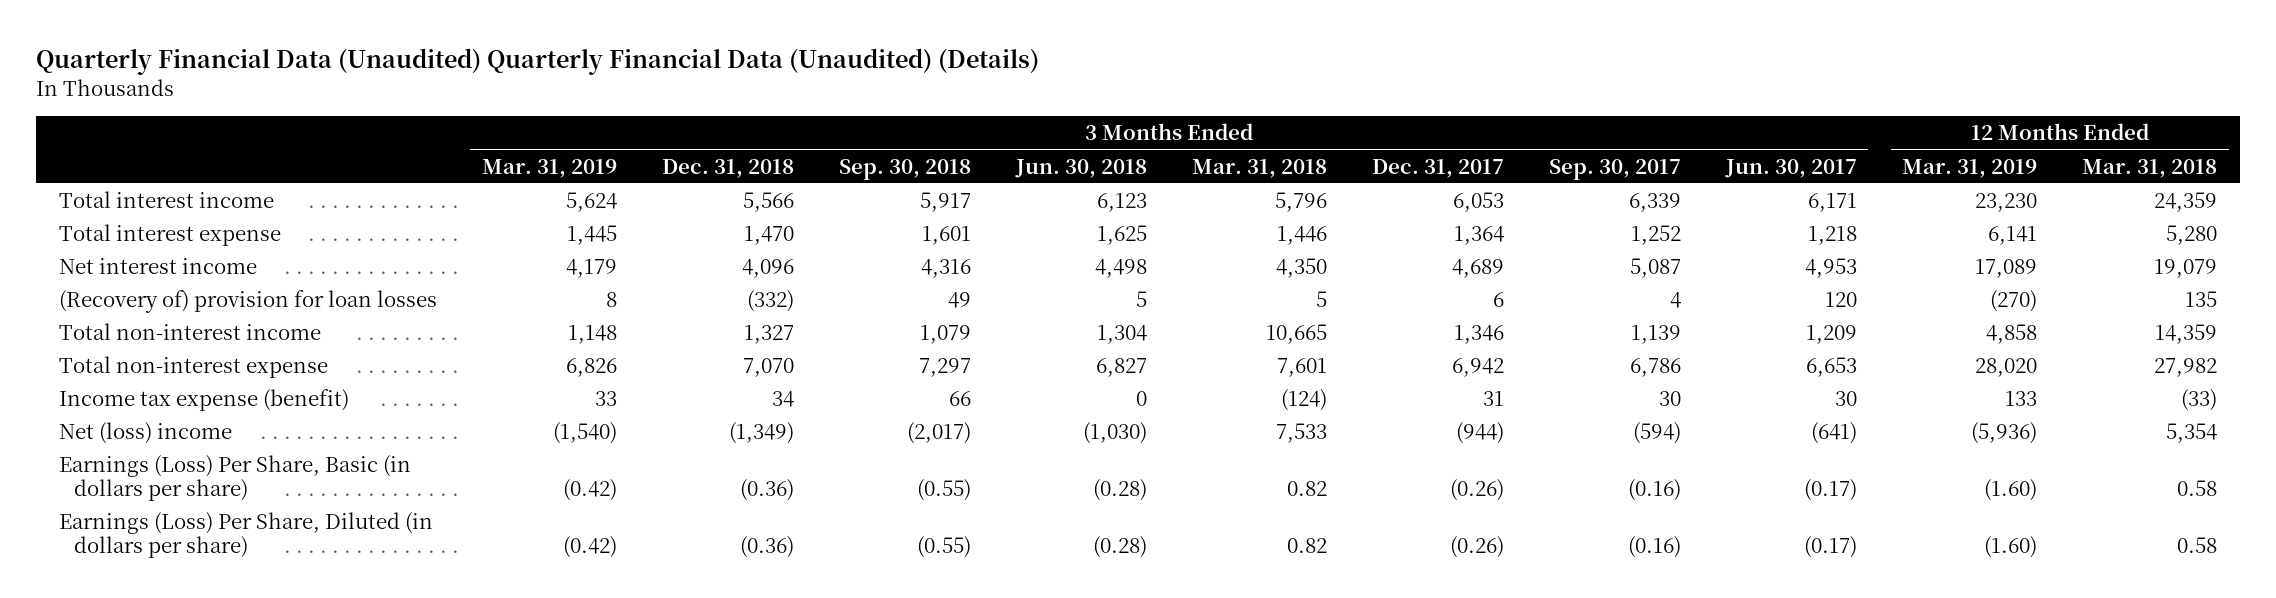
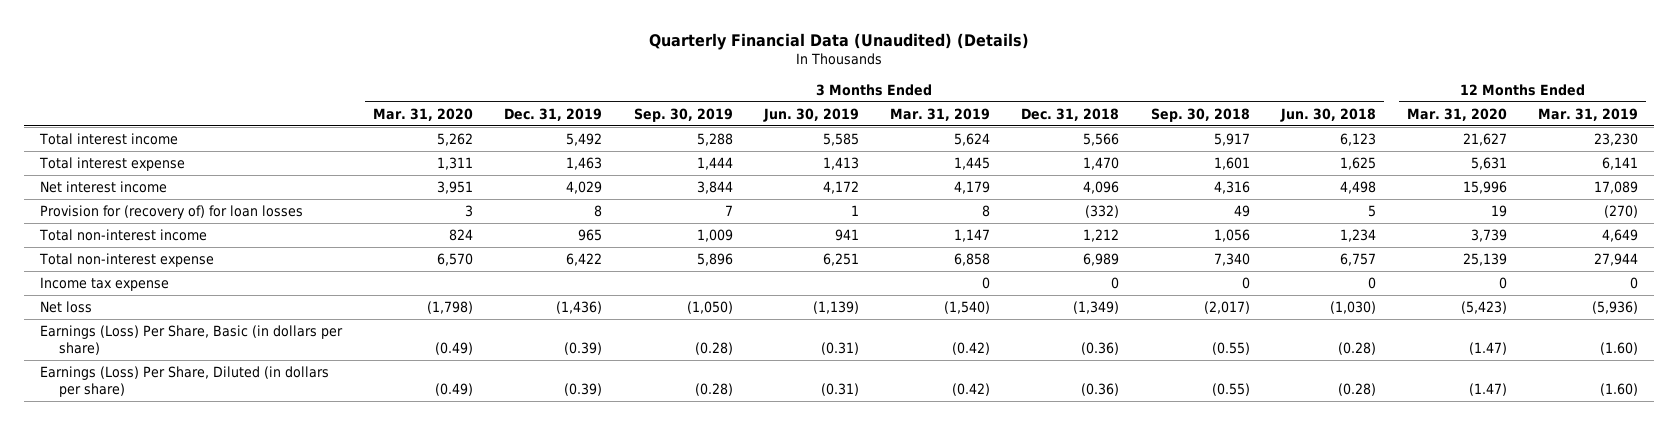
- Quarterly Financial Data (Unaudited) Quarterly Financial Data (Unaudited) (Details)
+ Quarterly Financial Data (Unaudited) (Details)
- | 3 Months Ended Mar. 31, 2019 | 3 Months Ended Dec. 31, 2018 | 3 Months Ended Sep. 30, 2018 | 3 Months Ended Jun. 30, 2018 | 3 Months Ended Mar. 31, 2018 | 3 Months Ended Dec. 31, 2017 | 3 Months Ended Sep. 30, 2017 | 3 Months Ended Jun. 30, 2017 | 12 Months Ended Mar. 31, 2019 | 12 Months Ended Mar. 31, 2018
+ | 3 Months Ended Mar. 31, 2020 | 3 Months Ended Dec. 31, 2019 | 3 Months Ended Sep. 30, 2019 | 3 Months Ended Jun. 30, 2019 | 3 Months Ended Mar. 31, 2019 | 3 Months Ended Dec. 31, 2018 | 3 Months Ended Sep. 30, 2018 | 3 Months Ended Jun. 30, 2018 | 12 Months Ended Mar. 31, 2020 | 12 Months Ended Mar. 31, 2019
- (Recovery of) provision for loan losses | 8 | (332) | 49 | 5 | 5 | 6 | 4 | 120 | (270) | 135
- Total non-interest income | 1,148 | 1,327 | 1,079 | 1,304 | 10,665 | 1,346 | 1,139 | 1,209 | 4,858 | 14,359
- Total non-interest expense | 6,826 | 7,070 | 7,297 | 6,827 | 7,601 | 6,942 | 6,786 | 6,653 | 28,020 | 27,982
- Income tax expense (benefit) | 33 | 34 | 66 | 0 | (124) | 31 | 30 | 30 | 133 | (33)
- Net (loss) income | (1,540) | (1,349) | (2,017) | (1,030) | 7,533 | (944) | (594) | (641) | (5,936) | 5,354
+ Provision for (recovery of) for loan losses | 3 | 8 | 7 | 1 | 8 | (332) | 49 | 5 | 19 | (270)
+ Total non-interest income | 824 | 965 | 1,009 | 941 | 1,147 | 1,212 | 1,056 | 1,234 | 3,739 | 4,649
+ Total non-interest expense | 6,570 | 6,422 | 5,896 | 6,251 | 6,858 | 6,989 | 7,340 | 6,757 | 25,139 | 27,944
+ Income tax expense | | | | | 0 | 0 | 0 | 0 | 0 | 0
+ Net loss | (1,798) | (1,436) | (1,050) | (1,139) | (1,540) | (1,349) | (2,017) | (1,030) | (5,423) | (5,936)

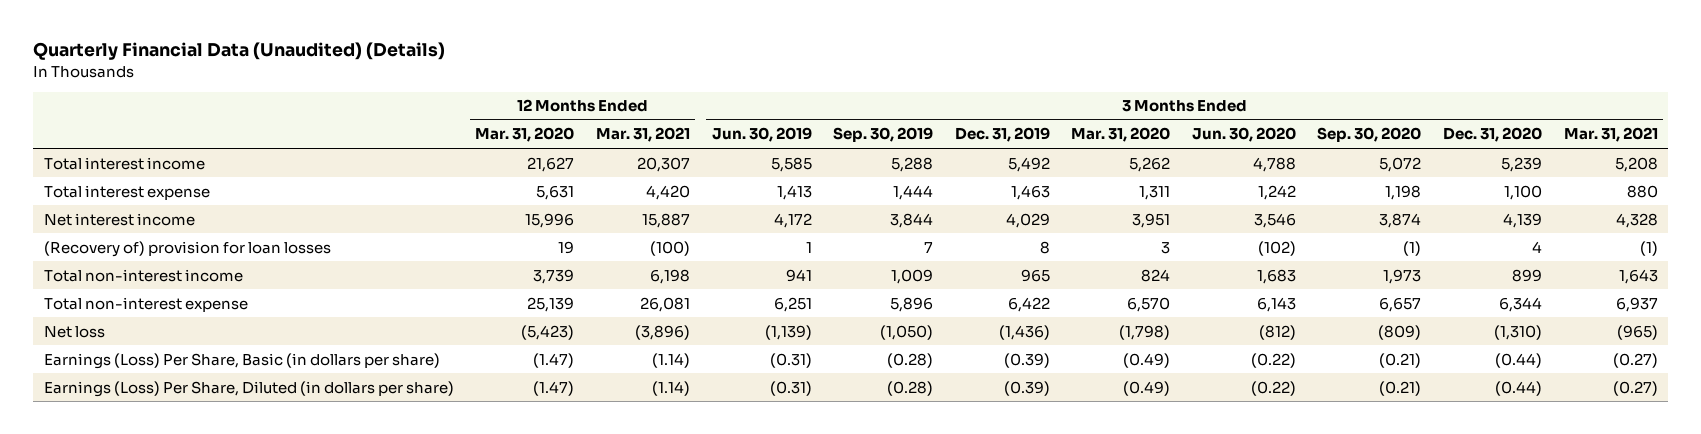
- | 3 Months Ended Mar. 31, 2020 | 3 Months Ended Dec. 31, 2019 | 3 Months Ended Sep. 30, 2019 | 3 Months Ended Jun. 30, 2019 | 3 Months Ended Mar. 31, 2019 | 3 Months Ended Dec. 31, 2018 | 3 Months Ended Sep. 30, 2018 | 3 Months Ended Jun. 30, 2018 | 12 Months Ended Mar. 31, 2020 | 12 Months Ended Mar. 31, 2019
+ | 12 Months Ended Mar. 31, 2020 | 12 Months Ended Mar. 31, 2021 | 3 Months Ended Jun. 30, 2019 | 3 Months Ended Sep. 30, 2019 | 3 Months Ended Dec. 31, 2019 | 3 Months Ended Mar. 31, 2020 | 3 Months Ended Jun. 30, 2020 | 3 Months Ended Sep. 30, 2020 | 3 Months Ended Dec. 31, 2020 | 3 Months Ended Mar. 31, 2021
- Provision for (recovery of) for loan losses | 3 | 8 | 7 | 1 | 8 | (332) | 49 | 5 | 19 | (270)
+ (Recovery of) provision for loan losses | 19 | (100) | 1 | 7 | 8 | 3 | (102) | (1) | 4 | (1)
- Income tax expense | | | | | 0 | 0 | 0 | 0 | 0 | 0

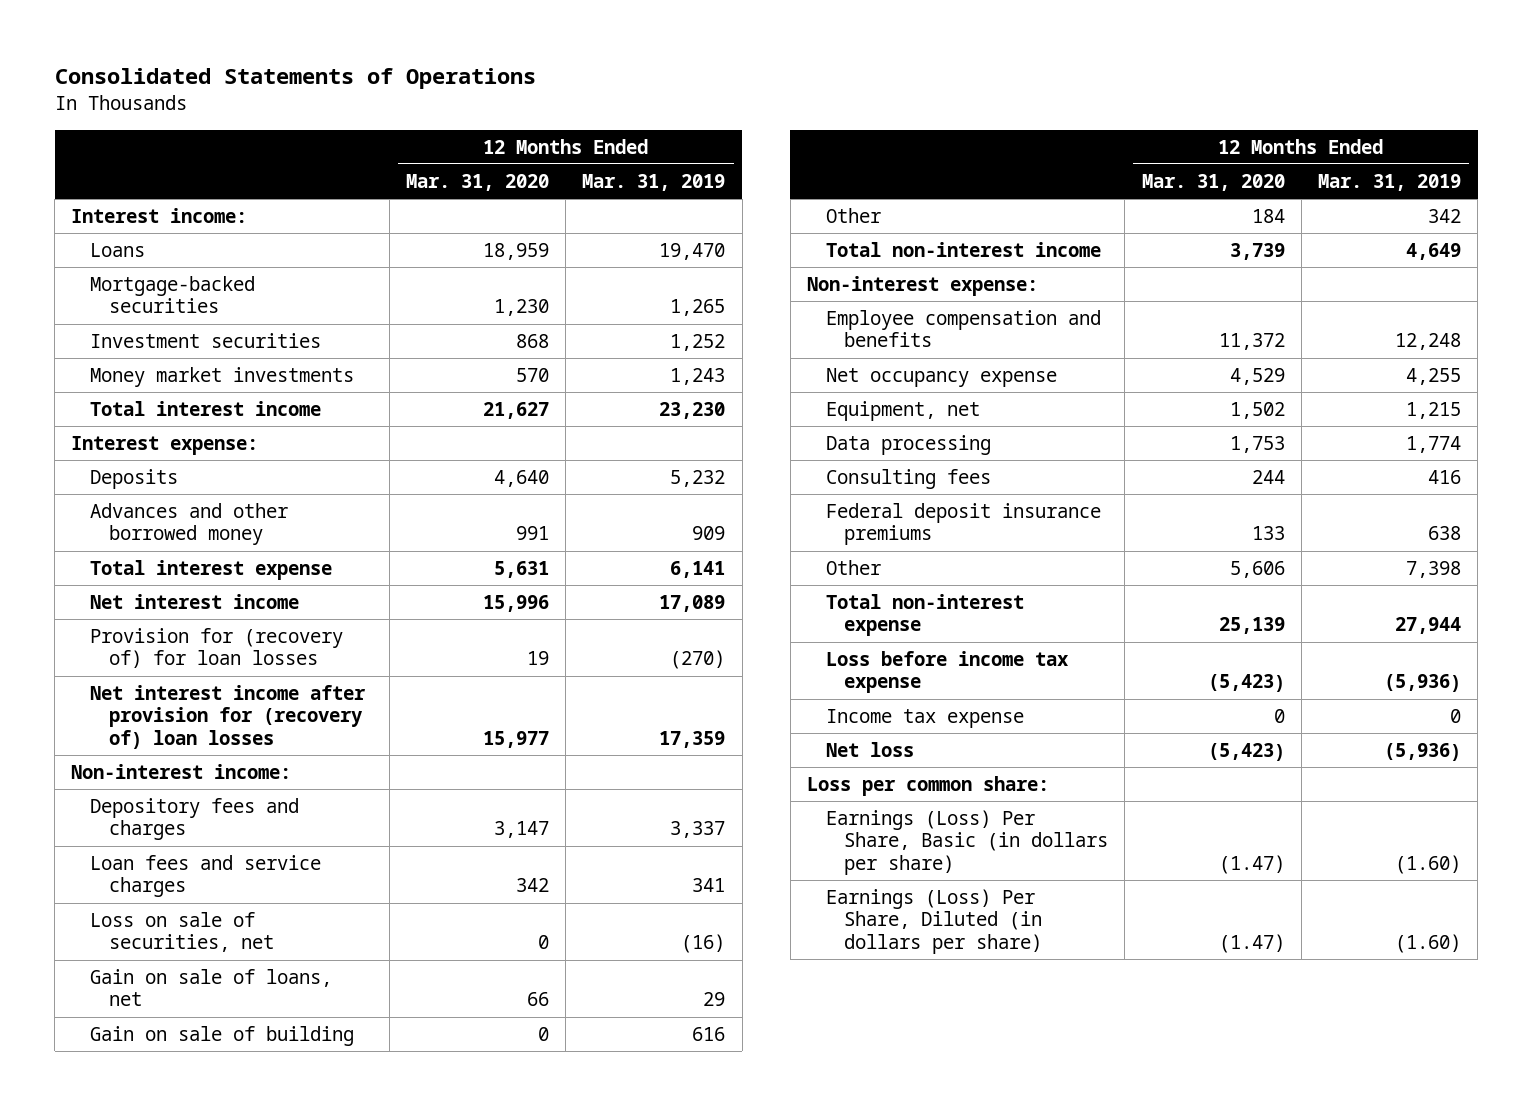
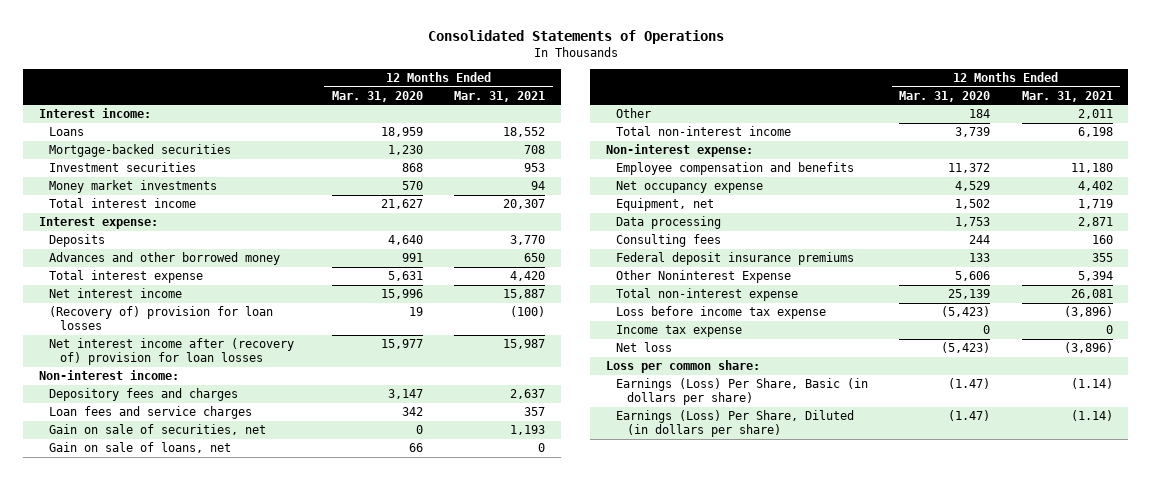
- | 12 Months Ended Mar. 31, 2020 | 12 Months Ended Mar. 31, 2019
+ | 12 Months Ended Mar. 31, 2020 | 12 Months Ended Mar. 31, 2021
- Provision for (recovery of) for loan losses | 19 | (270)
- Net interest income after provision for (recovery of) loan losses | 15,977 | 17,359
+ (Recovery of) provision for loan losses | 19 | (100)
+ Net interest income after (recovery of) provision for loan losses | 15,977 | 15,987
- Loss on sale of securities, net | 0 | (16)
+ Gain on sale of securities, net | 0 | 1,193
- Gain on sale of building | 0 | 616
- Other | 5,606 | 7,398
+ Other Noninterest Expense | 5,606 | 5,394

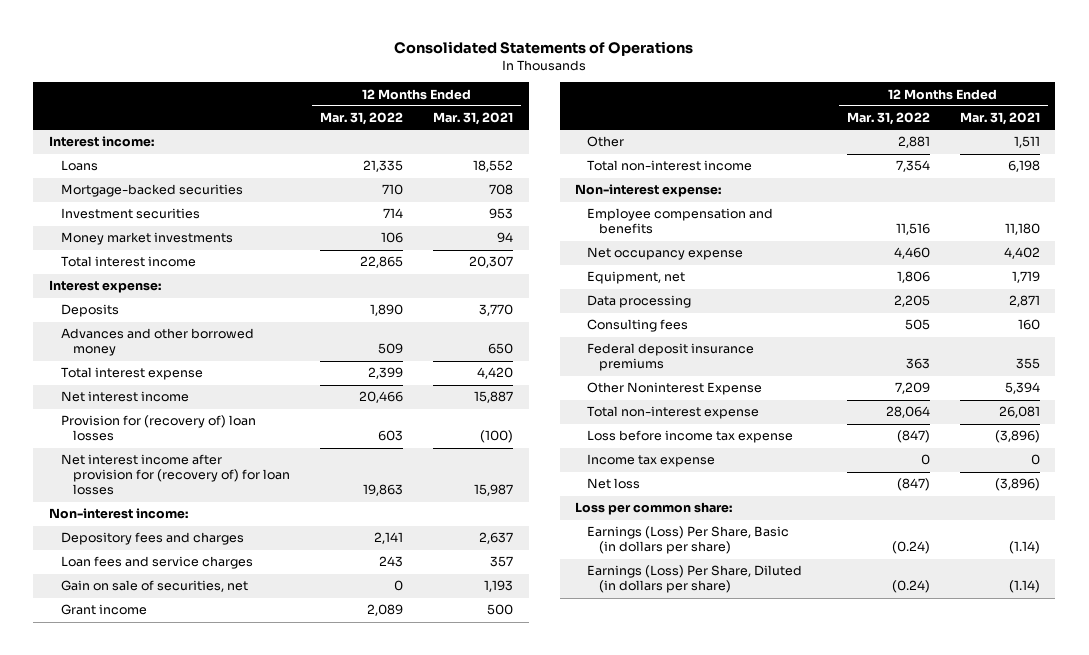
- | 12 Months Ended Mar. 31, 2020 | 12 Months Ended Mar. 31, 2021
+ | 12 Months Ended Mar. 31, 2022 | 12 Months Ended Mar. 31, 2021
- (Recovery of) provision for loan losses | 19 | (100)
- Net interest income after (recovery of) provision for loan losses | 15,977 | 15,987
+ Provision for (recovery of) loan losses | 603 | (100)
+ Net interest income after provision for (recovery of) for loan losses | 19,863 | 15,987
- Gain on sale of loans, net | 66 | 0
- Other | 184 | 2,011
+ Grant income | 2,089 | 500
+ Other | 2,881 | 1,511

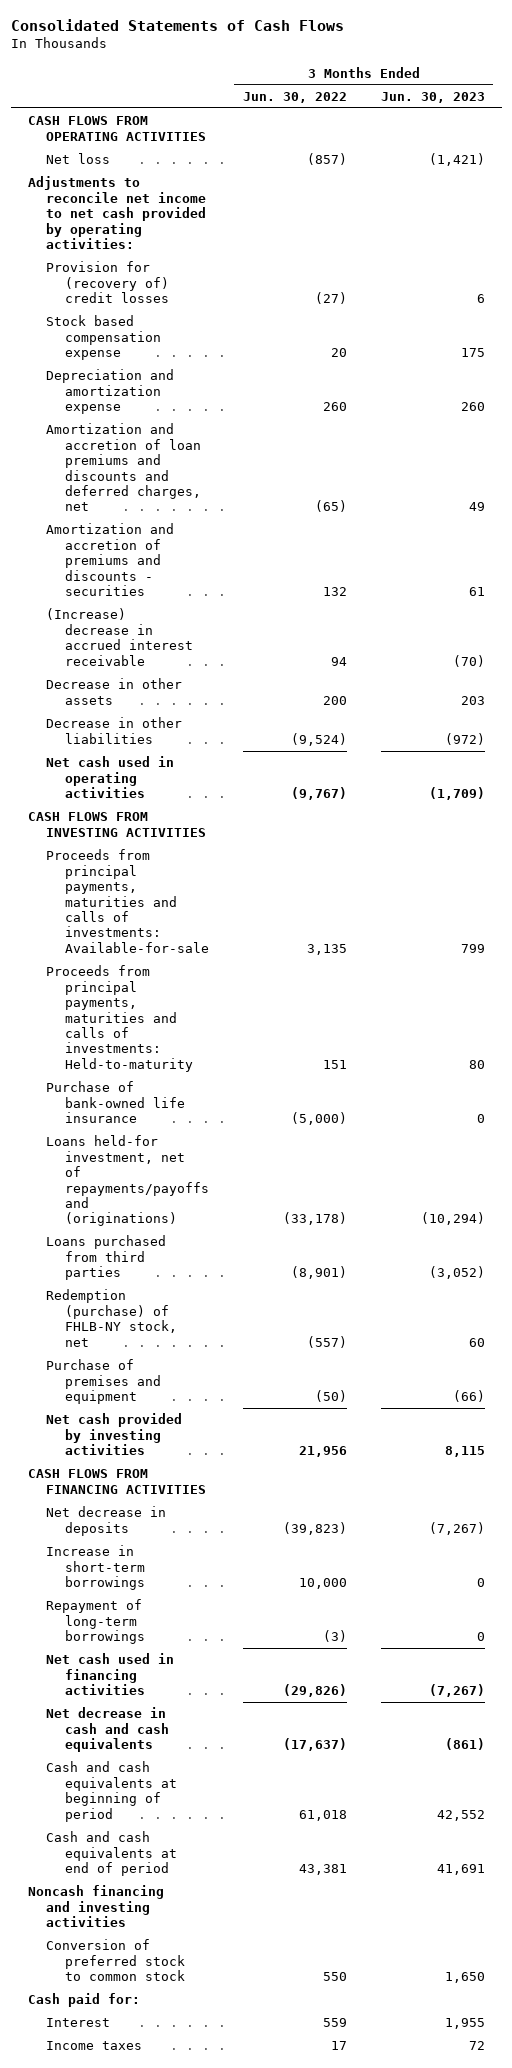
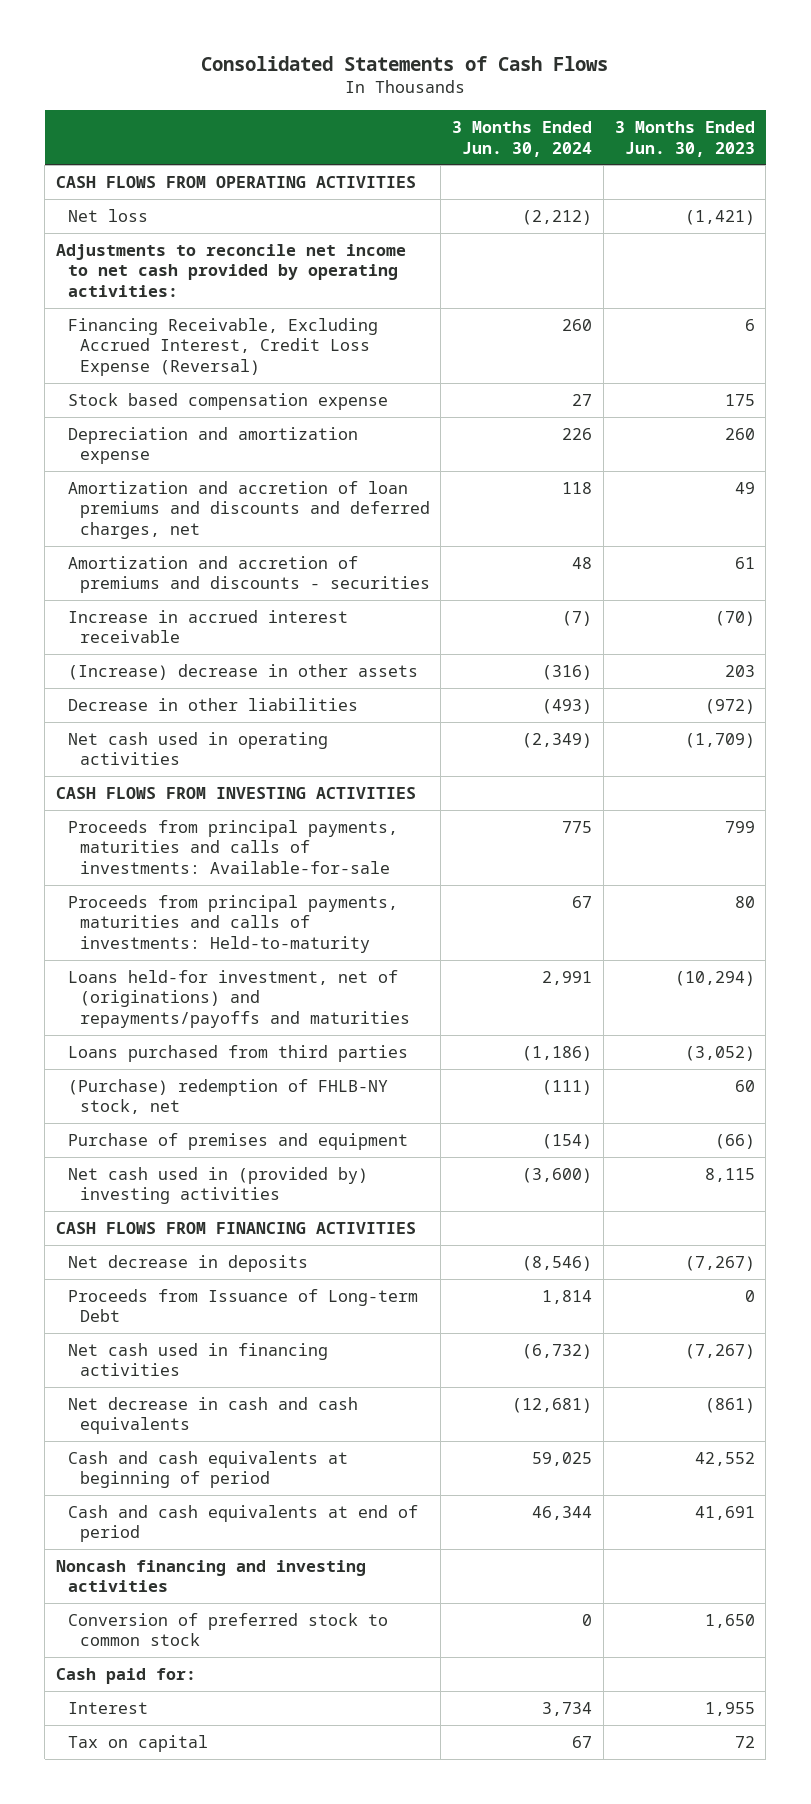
- | 3 Months Ended Jun. 30, 2022 | 3 Months Ended Jun. 30, 2023
+ | 3 Months Ended Jun. 30, 2024 | 3 Months Ended Jun. 30, 2023
- Provision for (recovery of) credit losses | (27) | 6
+ Financing Receivable, Excluding Accrued Interest, Credit Loss Expense (Reversal) | 260 | 6
- (Increase) decrease in accrued interest receivable | 94 | (70)
- Decrease in other assets | 200 | 203
+ Increase in accrued interest receivable | (7) | (70)
+ (Increase) decrease in other assets | (316) | 203
- Purchase of bank-owned life insurance | (5,000) | 0
- Loans held-for investment, net of repayments/payoffs and (originations) | (33,178) | (10,294)
+ Loans held-for investment, net of (originations) and repayments/payoffs and maturities | 2,991 | (10,294)
- Redemption (purchase) of FHLB-NY stock, net | (557) | 60
+ (Purchase) redemption of FHLB-NY stock, net | (111) | 60
- Net cash provided by investing activities | 21,956 | 8,115
+ Net cash used in (provided by) investing activities | (3,600) | 8,115
- Increase in short-term borrowings | 10,000 | 0
- Repayment of long-term borrowings | (3) | 0
+ Proceeds from Issuance of Long-term Debt | 1,814 | 0
- Income taxes | 17 | 72
+ Tax on capital | 67 | 72

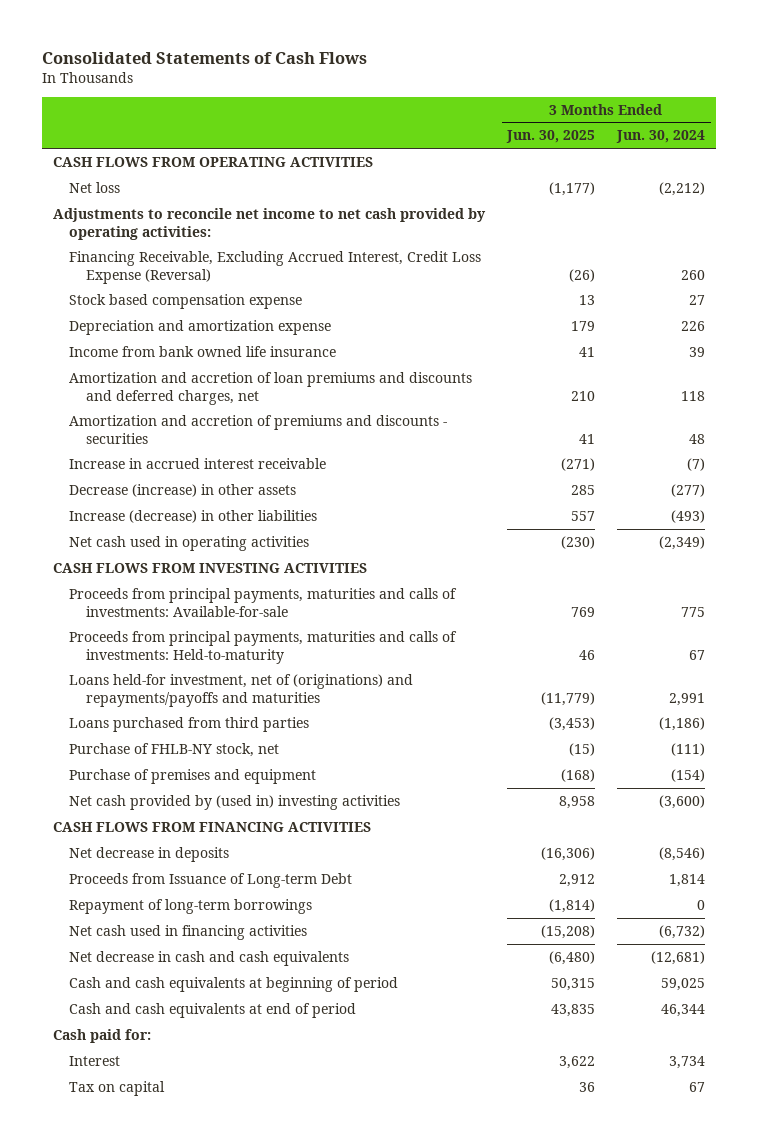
- | 3 Months Ended Jun. 30, 2024 | 3 Months Ended Jun. 30, 2023
+ | 3 Months Ended Jun. 30, 2025 | 3 Months Ended Jun. 30, 2024
+ Income from bank owned life insurance | 41 | 39
- (Increase) decrease in other assets | (316) | 203
- Decrease in other liabilities | (493) | (972)
+ Decrease (increase) in other assets | 285 | (277)
+ Increase (decrease) in other liabilities | 557 | (493)
- (Purchase) redemption of FHLB-NY stock, net | (111) | 60
+ Purchase of FHLB-NY stock, net | (15) | (111)
- Net cash used in (provided by) investing activities | (3,600) | 8,115
+ Net cash provided by (used in) investing activities | 8,958 | (3,600)
+ Repayment of long-term borrowings | (1,814) | 0
- Noncash financing and investing activities
- Conversion of preferred stock to common stock | 0 | 1,650

